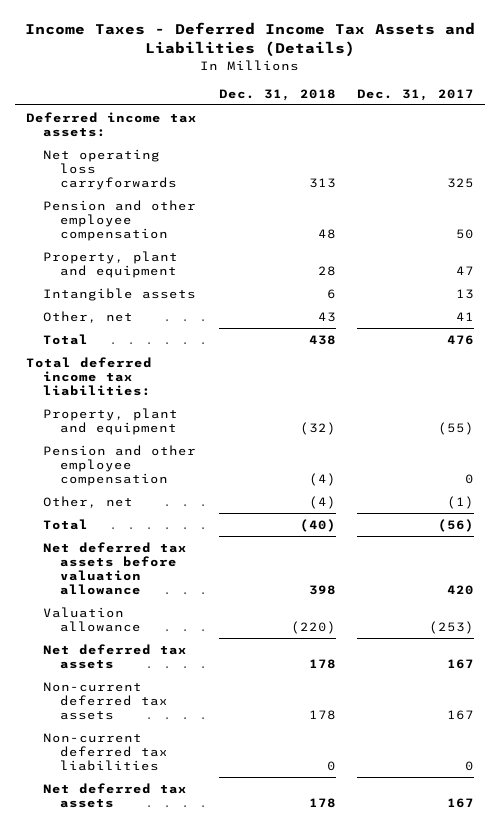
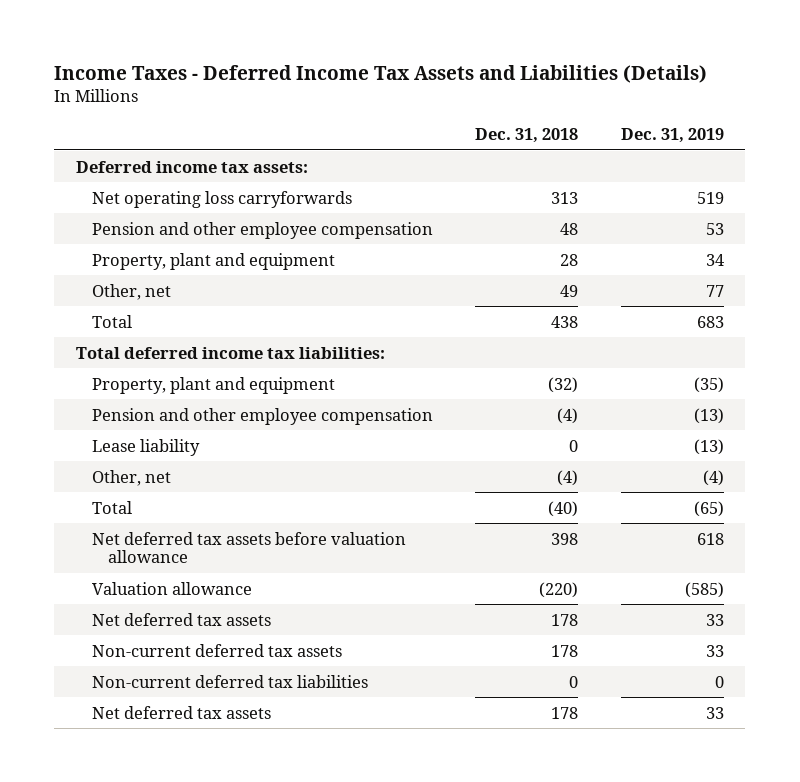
- | Dec. 31, 2018 | Dec. 31, 2017
+ | Dec. 31, 2018 | Dec. 31, 2019
- Intangible assets | 6 | 13
- Other, net | 43 | 41
+ Other, net | 49 | 77
+ Lease liability | 0 | (13)

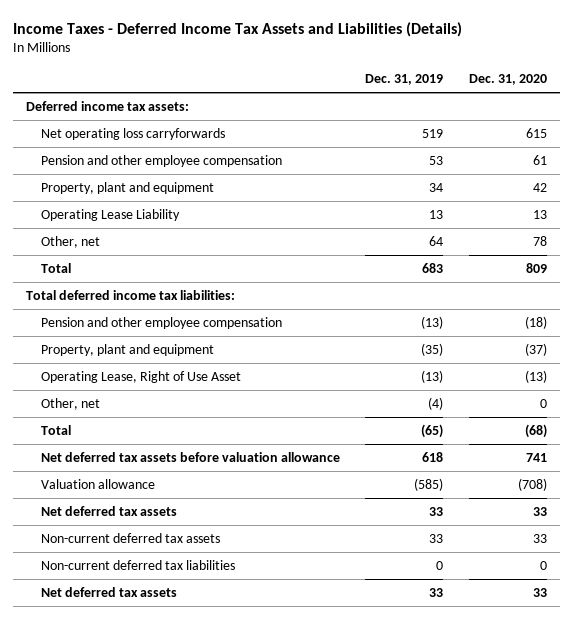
- | Dec. 31, 2018 | Dec. 31, 2019
+ | Dec. 31, 2019 | Dec. 31, 2020
- Other, net | 49 | 77
+ Operating Lease Liability | 13 | 13
+ Other, net | 64 | 78
- Lease liability | 0 | (13)
moved down: Property, plant and equipment | (35) | (37)
+ Operating Lease, Right of Use Asset | (13) | (13)

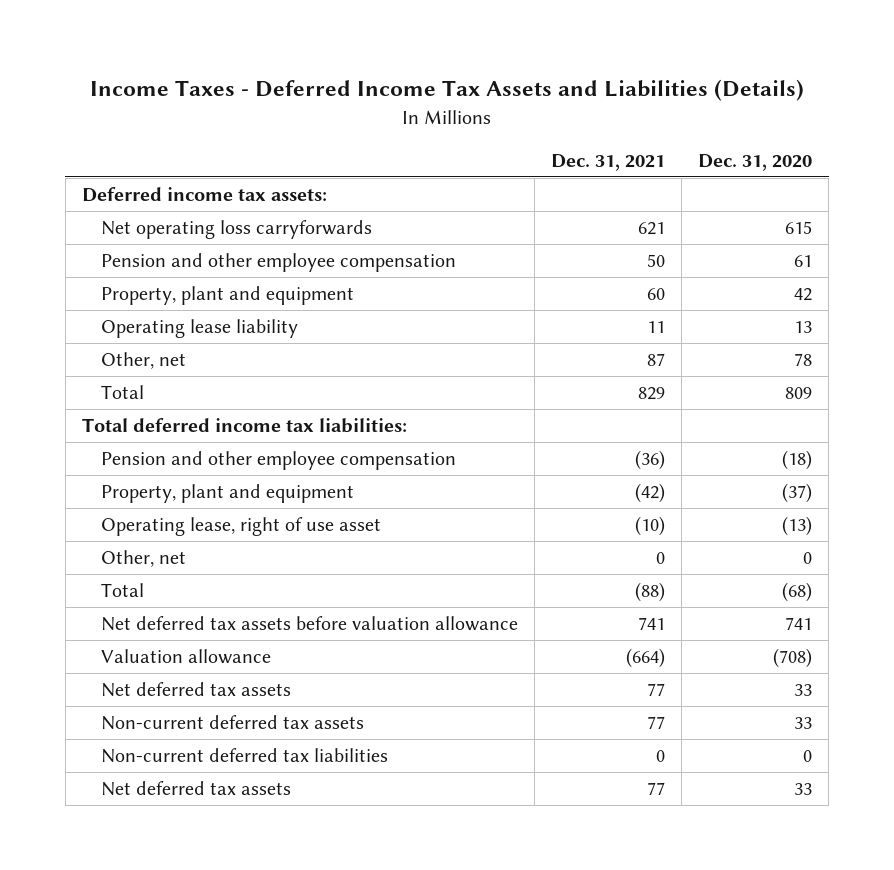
- | Dec. 31, 2019 | Dec. 31, 2020
+ | Dec. 31, 2021 | Dec. 31, 2020
- Operating Lease Liability | 13 | 13
+ Operating lease liability | 11 | 13
- Operating Lease, Right of Use Asset | (13) | (13)
+ Operating lease, right of use asset | (10) | (13)

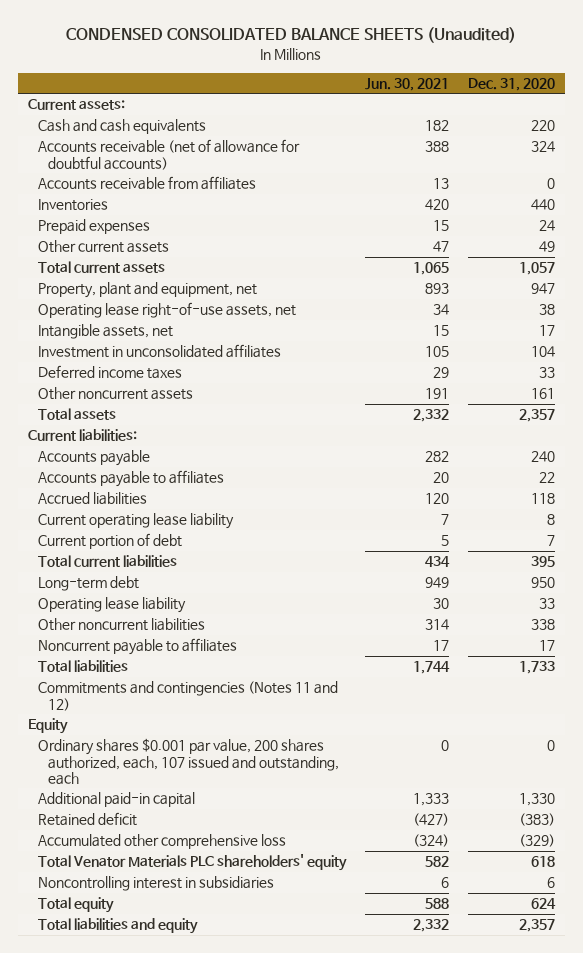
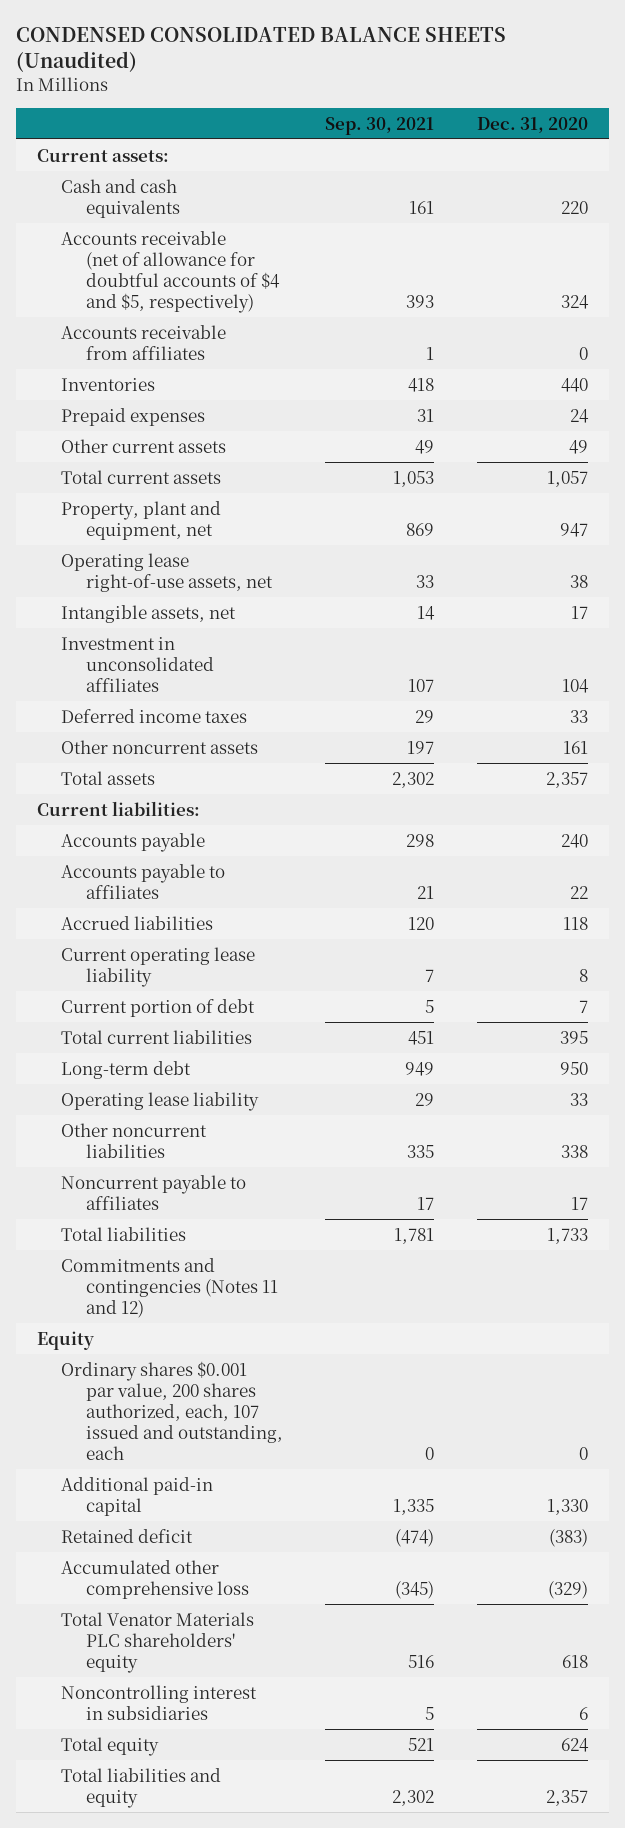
- | Jun. 30, 2021 | Dec. 31, 2020
+ | Sep. 30, 2021 | Dec. 31, 2020
- Accounts receivable (net of allowance for doubtful accounts) | 388 | 324
+ Accounts receivable (net of allowance for doubtful accounts of $4 and $5, respectively) | 393 | 324

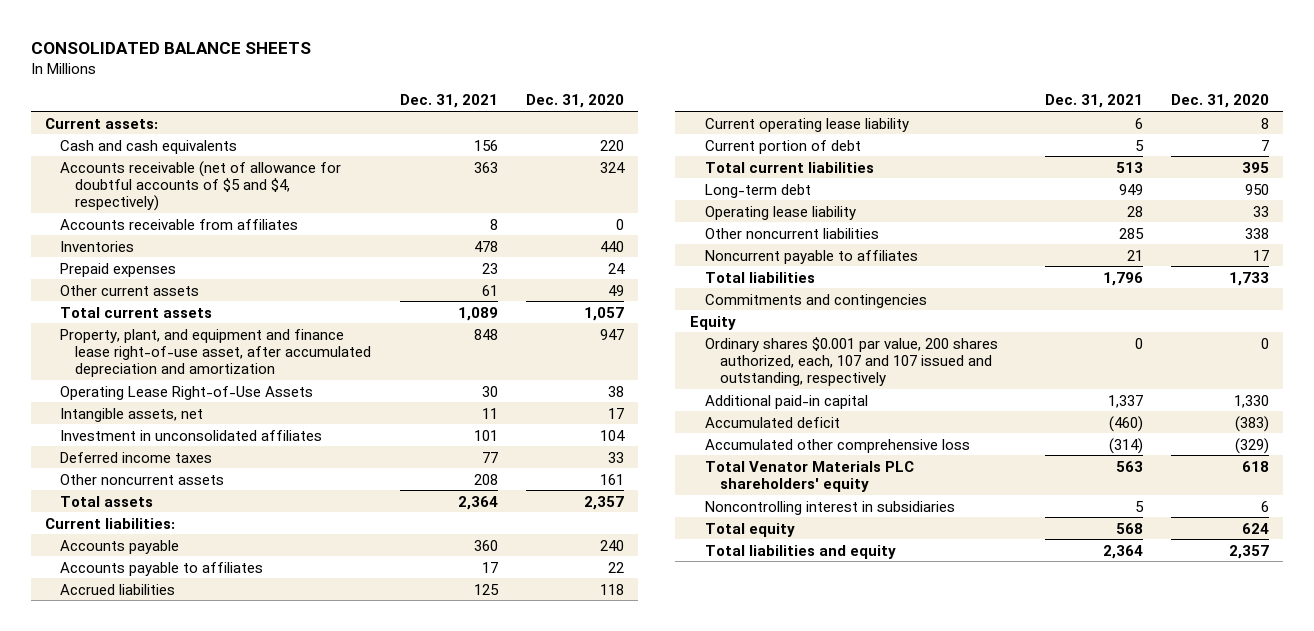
- CONDENSED CONSOLIDATED BALANCE SHEETS (Unaudited)
+ CONSOLIDATED BALANCE SHEETS
- | Sep. 30, 2021 | Dec. 31, 2020
+ | Dec. 31, 2021 | Dec. 31, 2020
- Accounts receivable (net of allowance for doubtful accounts of $4 and $5, respectively) | 393 | 324
+ Accounts receivable (net of allowance for doubtful accounts of $5 and $4, respectively) | 363 | 324
- Property, plant and equipment, net | 869 | 947
- Operating lease right-of-use assets, net | 33 | 38
+ Property, plant, and equipment and finance lease right-of-use asset, after accumulated depreciation and amortization | 848 | 947
+ Operating Lease Right-of-Use Assets | 30 | 38
- Commitments and contingencies (Notes 11 and 12)
+ Commitments and contingencies
- Ordinary shares $0.001 par value, 200 shares authorized, each, 107 issued and outstanding, each | 0 | 0
+ Ordinary shares $0.001 par value, 200 shares authorized, each, 107 and 107 issued and outstanding, respectively | 0 | 0
- Retained deficit | (474) | (383)
+ Accumulated deficit | (460) | (383)

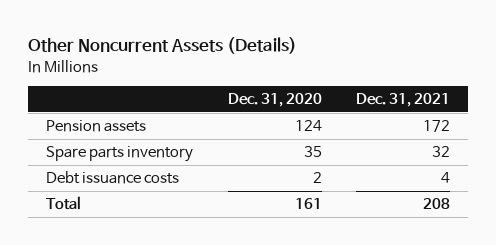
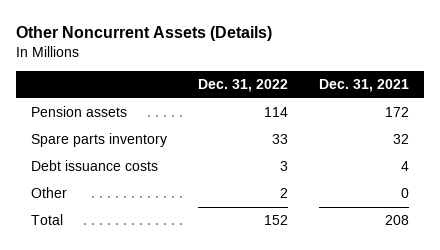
- | Dec. 31, 2020 | Dec. 31, 2021
+ | Dec. 31, 2022 | Dec. 31, 2021
+ Other | 2 | 0

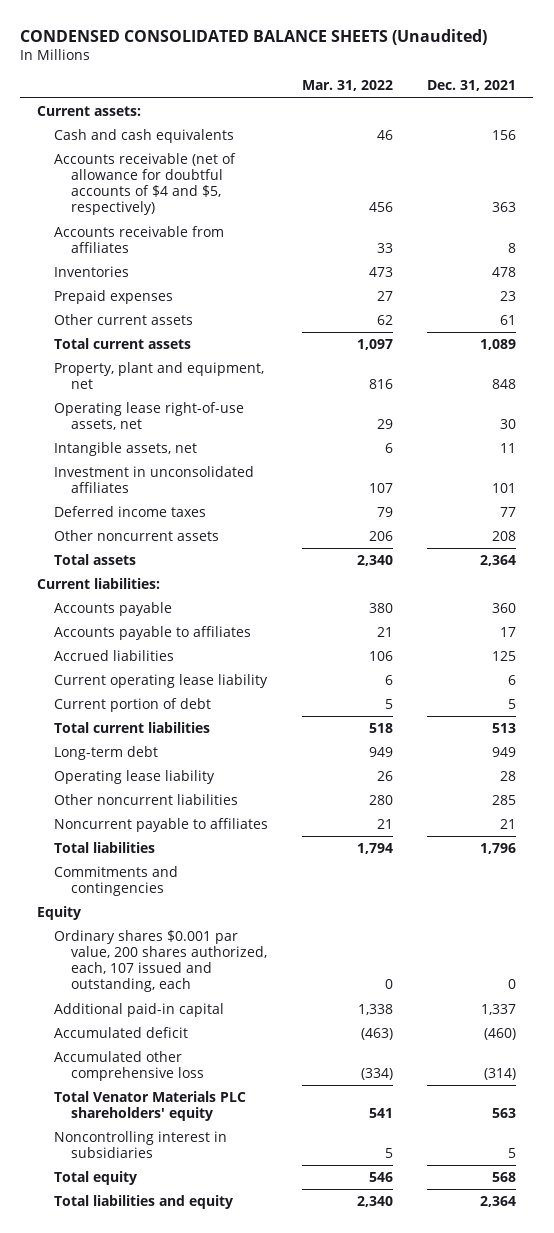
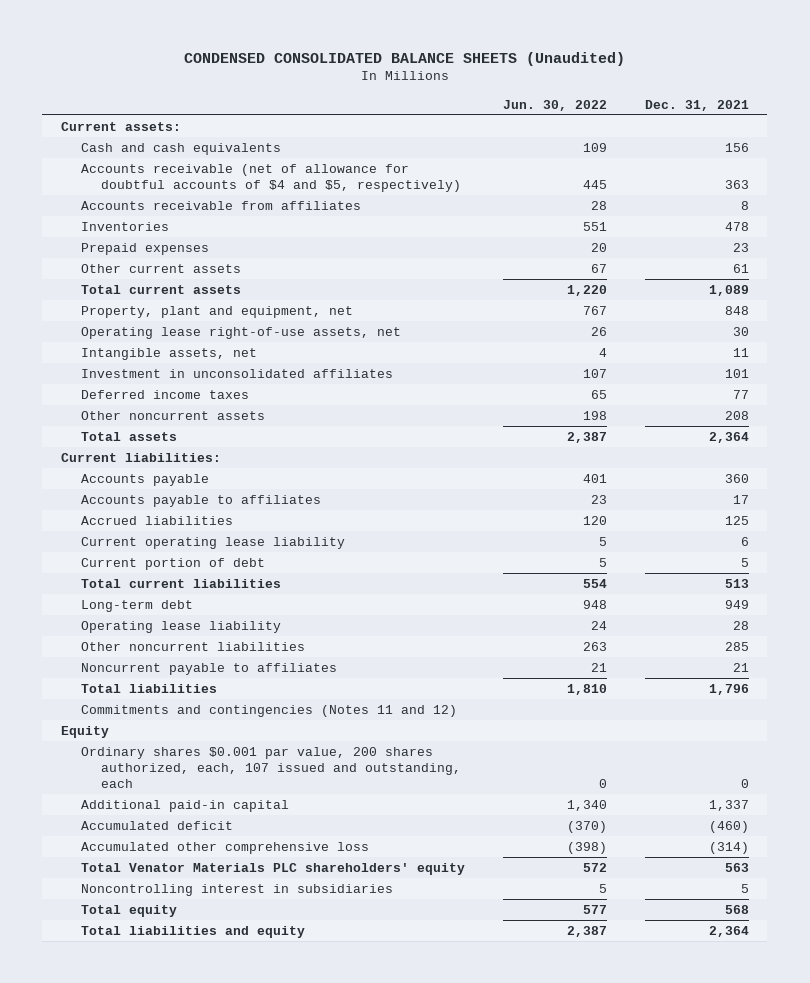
- | Mar. 31, 2022 | Dec. 31, 2021
+ | Jun. 30, 2022 | Dec. 31, 2021
- Commitments and contingencies
+ Commitments and contingencies (Notes 11 and 12)

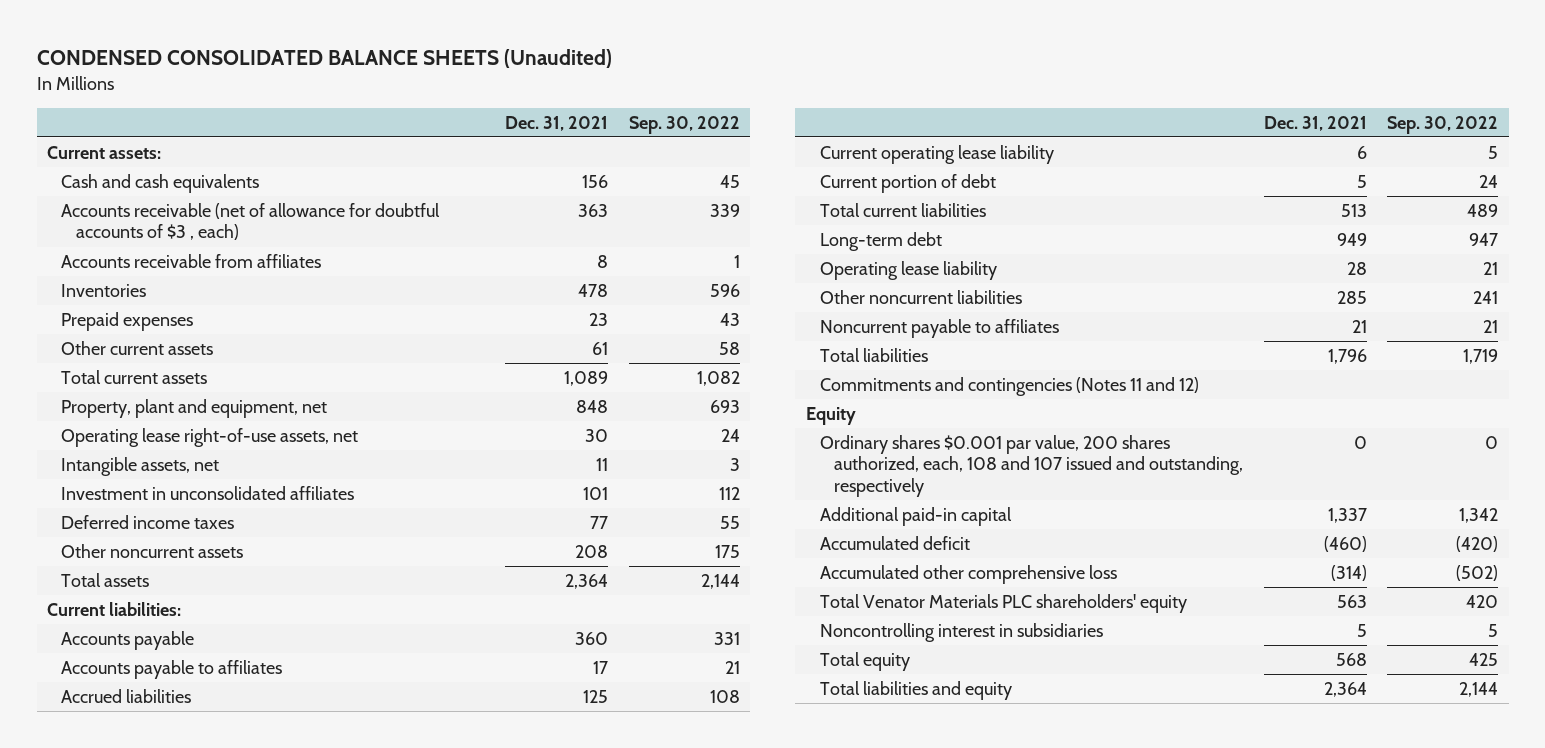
- | Jun. 30, 2022 | Dec. 31, 2021
+ | Dec. 31, 2021 | Sep. 30, 2022
- Accounts receivable (net of allowance for doubtful accounts of $4 and $5, respectively) | 445 | 363
+ Accounts receivable (net of allowance for doubtful accounts of $3 , each) | 363 | 339
- Ordinary shares $0.001 par value, 200 shares authorized, each, 107 issued and outstanding, each | 0 | 0
+ Ordinary shares $0.001 par value, 200 shares authorized, each, 108 and 107 issued and outstanding, respectively | 0 | 0

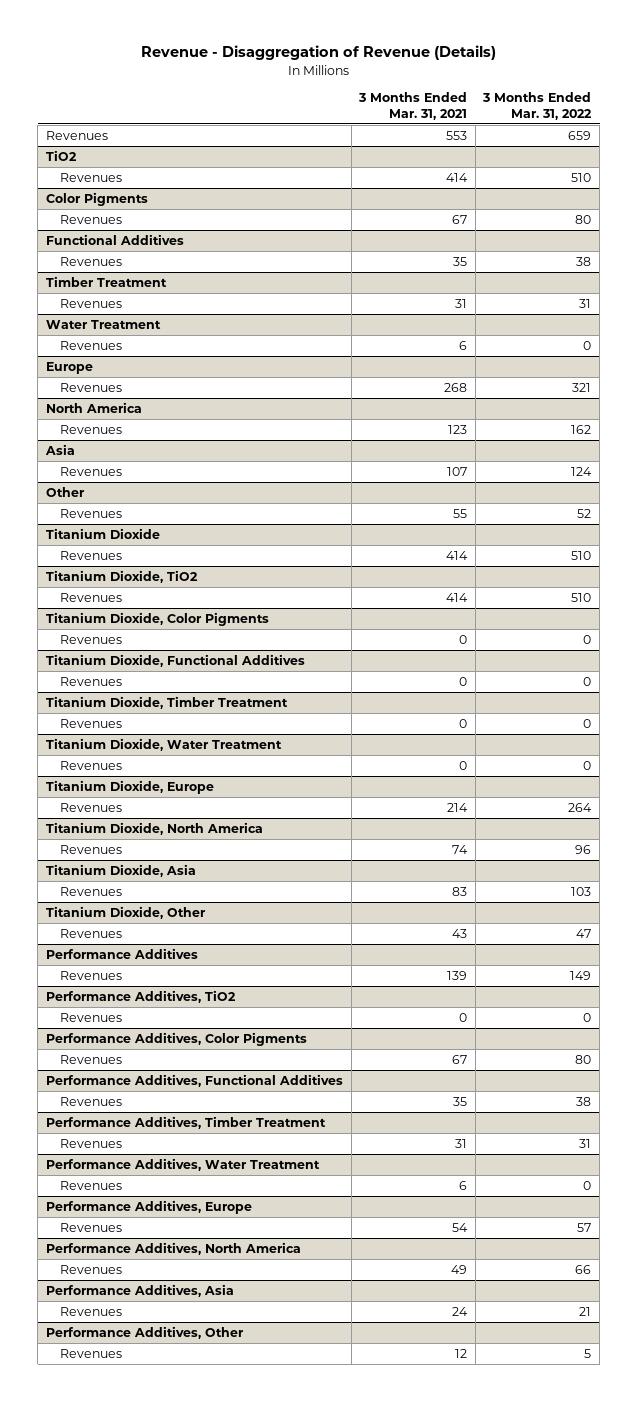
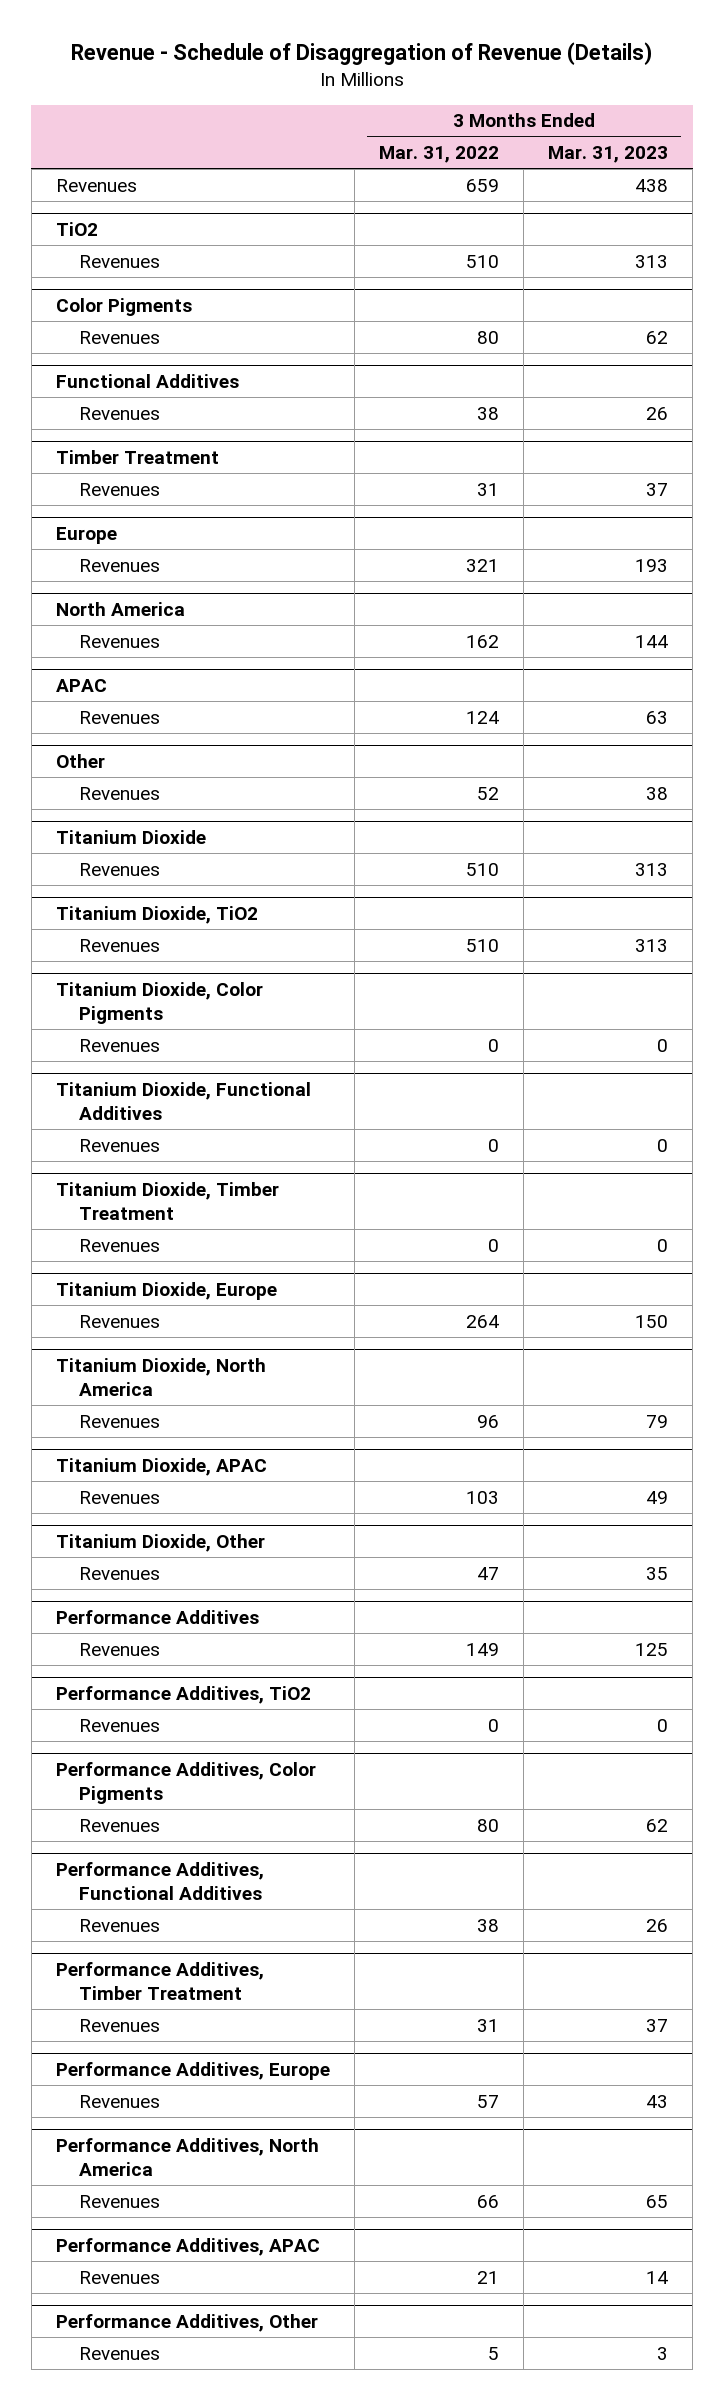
- Revenue - Disaggregation of Revenue (Details)
+ Revenue - Schedule of Disaggregation of Revenue (Details)
- | 3 Months Ended Mar. 31, 2021 | 3 Months Ended Mar. 31, 2022
+ | 3 Months Ended Mar. 31, 2022 | 3 Months Ended Mar. 31, 2023
- Water Treatment
- Revenues | 6 | 0
- Asia
+ APAC
- Titanium Dioxide, Water Treatment
- Revenues | 0 | 0
- Titanium Dioxide, Asia
+ Titanium Dioxide, APAC
- Performance Additives, Water Treatment
- Revenues | 6 | 0
- Performance Additives, Asia
+ Performance Additives, APAC

